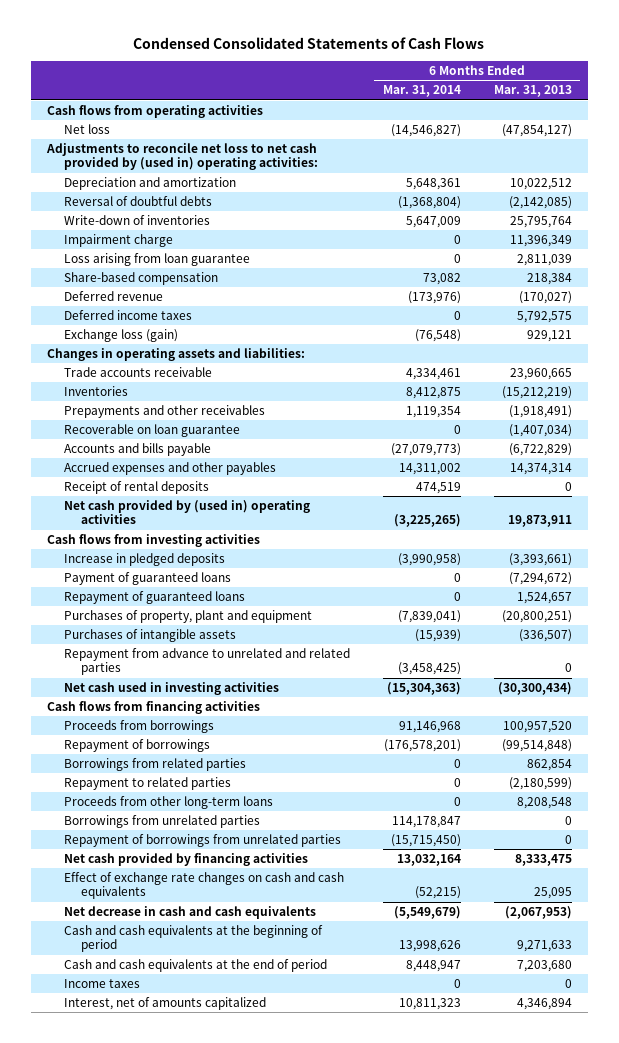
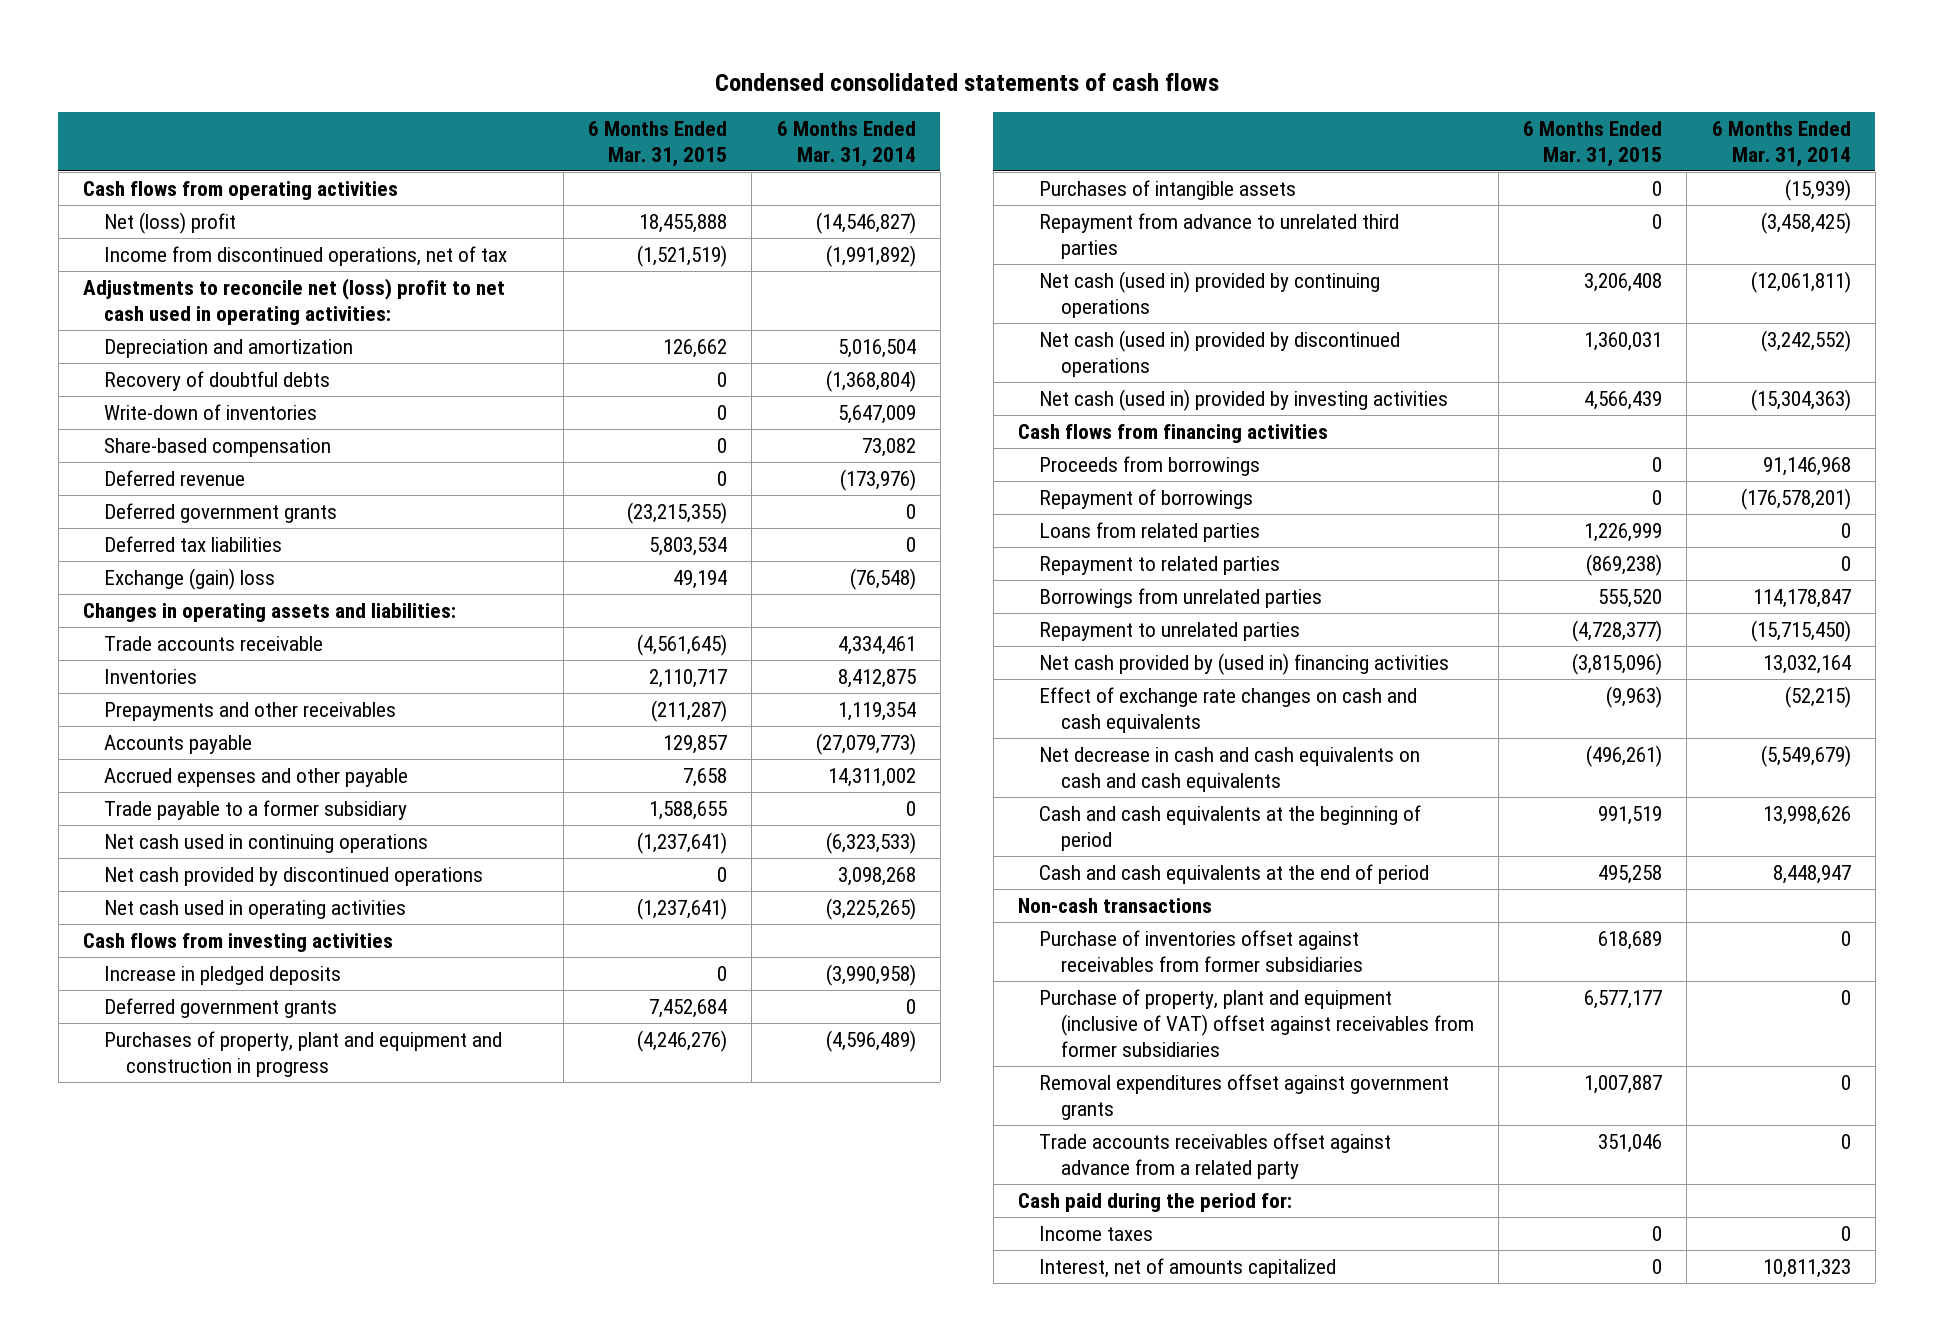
- Condensed Consolidated Statements of Cash Flows
+ Condensed consolidated statements of cash flows
- | 6 Months Ended Mar. 31, 2014 | 6 Months Ended Mar. 31, 2013
+ | 6 Months Ended Mar. 31, 2015 | 6 Months Ended Mar. 31, 2014
- Net loss | (14,546,827) | (47,854,127)
- Adjustments to reconcile net loss to net cash provided by (used in) operating activities:
- Depreciation and amortization | 5,648,361 | 10,022,512
- Reversal of doubtful debts | (1,368,804) | (2,142,085)
+ Net (loss) profit | 18,455,888 | (14,546,827)
+ Income from discontinued operations, net of tax | (1,521,519) | (1,991,892)
+ Adjustments to reconcile net (loss) profit to net cash used in operating activities:
+ Depreciation and amortization | 126,662 | 5,016,504
+ Recovery of doubtful debts | 0 | (1,368,804)
- Impairment charge | 0 | 11,396,349
- Loss arising from loan guarantee | 0 | 2,811,039
- Deferred income taxes | 0 | 5,792,575
- Exchange loss (gain) | (76,548) | 929,121
+ Deferred government grants | (23,215,355) | 0
+ Deferred tax liabilities | 5,803,534 | 0
+ Exchange (gain) loss | 49,194 | (76,548)
- Recoverable on loan guarantee | 0 | (1,407,034)
- Accounts and bills payable | (27,079,773) | (6,722,829)
- Accrued expenses and other payables | 14,311,002 | 14,374,314
- Receipt of rental deposits | 474,519 | 0
- Net cash provided by (used in) operating activities | (3,225,265) | 19,873,911
+ Accounts payable | 129,857 | (27,079,773)
+ Accrued expenses and other payable | 7,658 | 14,311,002
+ Trade payable to a former subsidiary | 1,588,655 | 0
+ Net cash used in continuing operations | (1,237,641) | (6,323,533)
+ Net cash provided by discontinued operations | 0 | 3,098,268
+ Net cash used in operating activities | (1,237,641) | (3,225,265)
- Payment of guaranteed loans | 0 | (7,294,672)
- Repayment of guaranteed loans | 0 | 1,524,657
- Purchases of property, plant and equipment | (7,839,041) | (20,800,251)
+ Deferred government grants | 7,452,684 | 0
+ Purchases of property, plant and equipment and construction in progress | (4,246,276) | (4,596,489)
- Repayment from advance to unrelated and related parties | (3,458,425) | 0
- Net cash used in investing activities | (15,304,363) | (30,300,434)
+ Repayment from advance to unrelated third parties | 0 | (3,458,425)
+ Net cash (used in) provided by continuing operations | 3,206,408 | (12,061,811)
+ Net cash (used in) provided by discontinued operations | 1,360,031 | (3,242,552)
+ Net cash (used in) provided by investing activities | 4,566,439 | (15,304,363)
- Borrowings from related parties | 0 | 862,854
+ Loans from related parties | 1,226,999 | 0
- Proceeds from other long-term loans | 0 | 8,208,548
- Repayment of borrowings from unrelated parties | (15,715,450) | 0
- Net cash provided by financing activities | 13,032,164 | 8,333,475
+ Repayment to unrelated parties | (4,728,377) | (15,715,450)
+ Net cash provided by (used in) financing activities | (3,815,096) | 13,032,164
- Net decrease in cash and cash equivalents | (5,549,679) | (2,067,953)
+ Net decrease in cash and cash equivalents on cash and cash equivalents | (496,261) | (5,549,679)
+ Non-cash transactions
+ Purchase of inventories offset against receivables from former subsidiaries | 618,689 | 0
+ Purchase of property, plant and equipment (inclusive of VAT) offset against receivables from former subsidiaries | 6,577,177 | 0
+ Removal expenditures offset against government grants | 1,007,887 | 0
+ Trade accounts receivables offset against advance from a related party | 351,046 | 0
+ Cash paid during the period for:

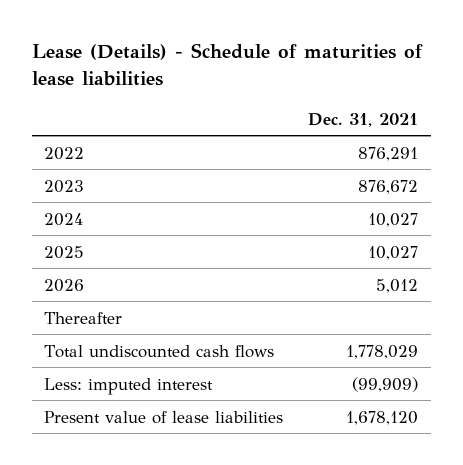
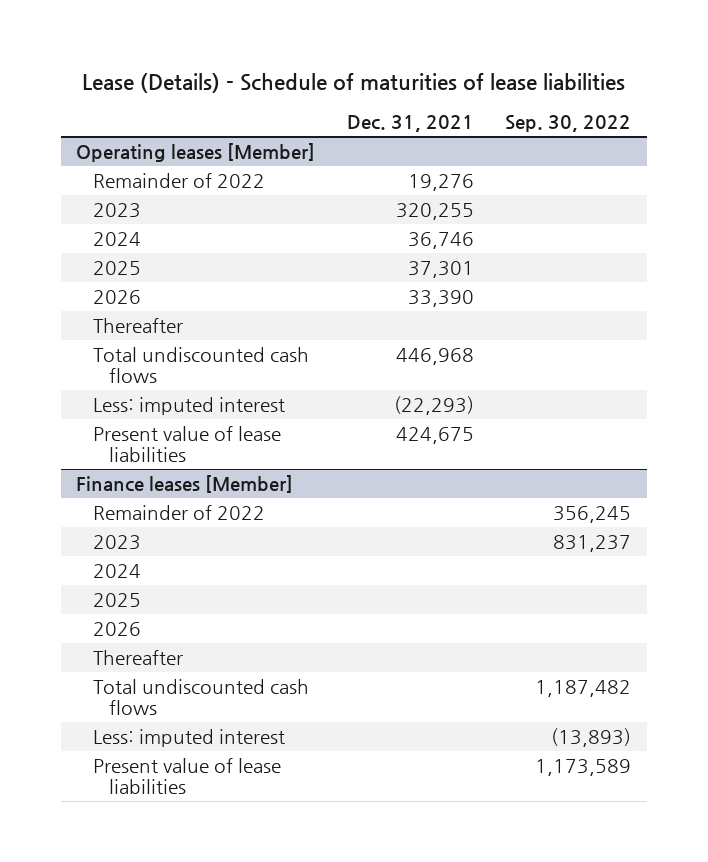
- | Dec. 31, 2021
+ | Dec. 31, 2021 | Sep. 30, 2022
- 2022 | 876,291
- 2023 | 876,672
- 2024 | 10,027
- 2025 | 10,027
- 2026 | 5,012
+ Operating leases [Member]
+ Remainder of 2022 | 19,276 |
+ 2023 | 320,255 |
+ 2024 | 36,746 |
+ 2025 | 37,301 |
+ 2026 | 33,390 |
- Total undiscounted cash flows | 1,778,029
- Less: imputed interest | (99,909)
- Present value of lease liabilities | 1,678,120
+ Total undiscounted cash flows | 446,968 |
+ Less: imputed interest | (22,293) |
+ Present value of lease liabilities | 424,675 |
+ Finance leases [Member]
+ Remainder of 2022 | | 356,245
+ 2023 | | 831,237
+ 2024
+ 2025
+ 2026
+ Thereafter
+ Total undiscounted cash flows | | 1,187,482
+ Less: imputed interest | | (13,893)
+ Present value of lease liabilities | | 1,173,589

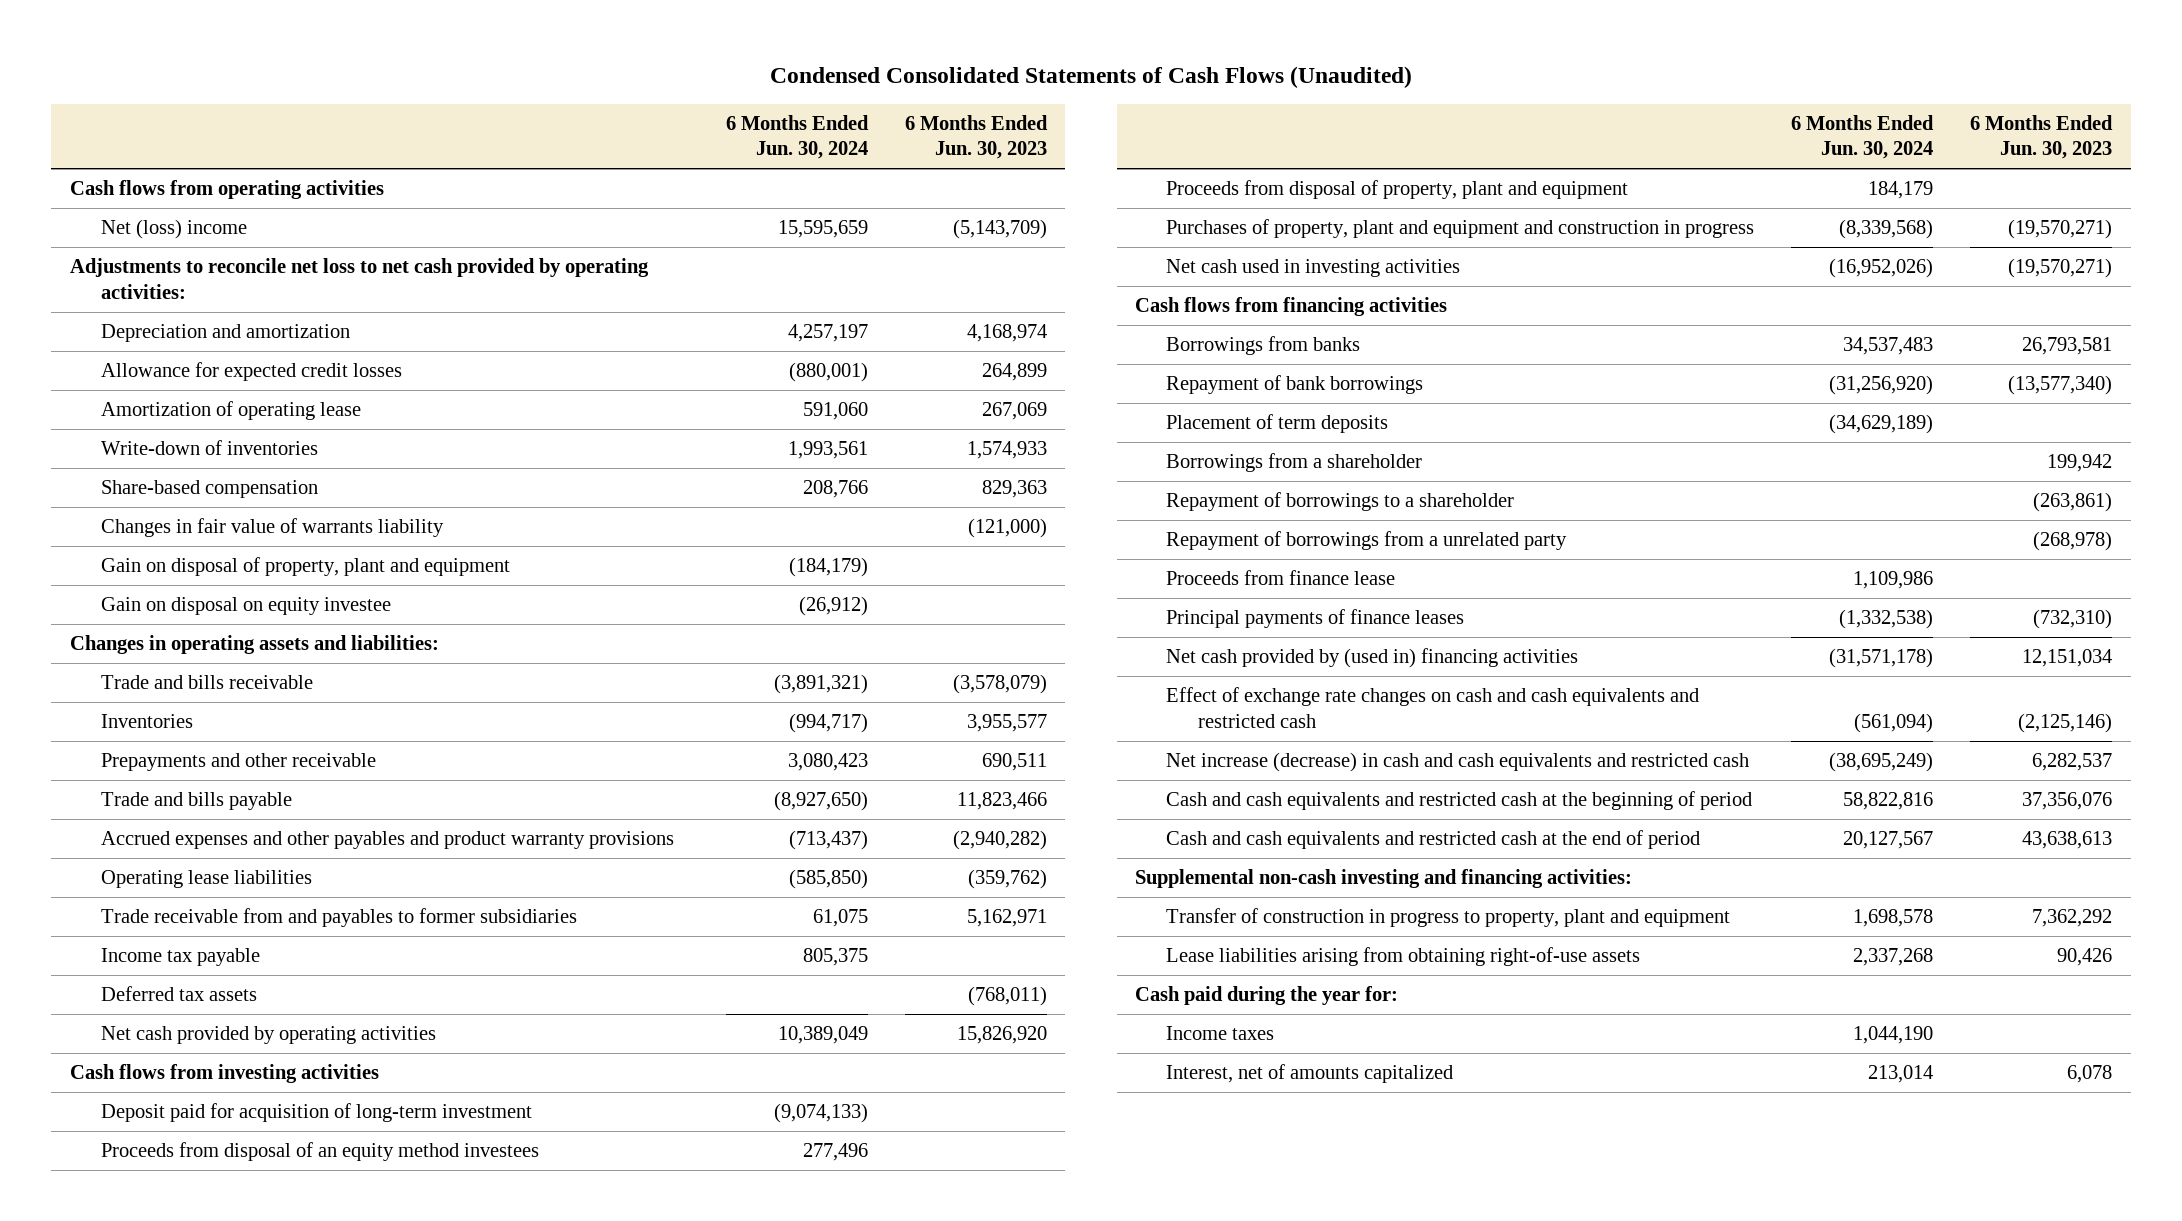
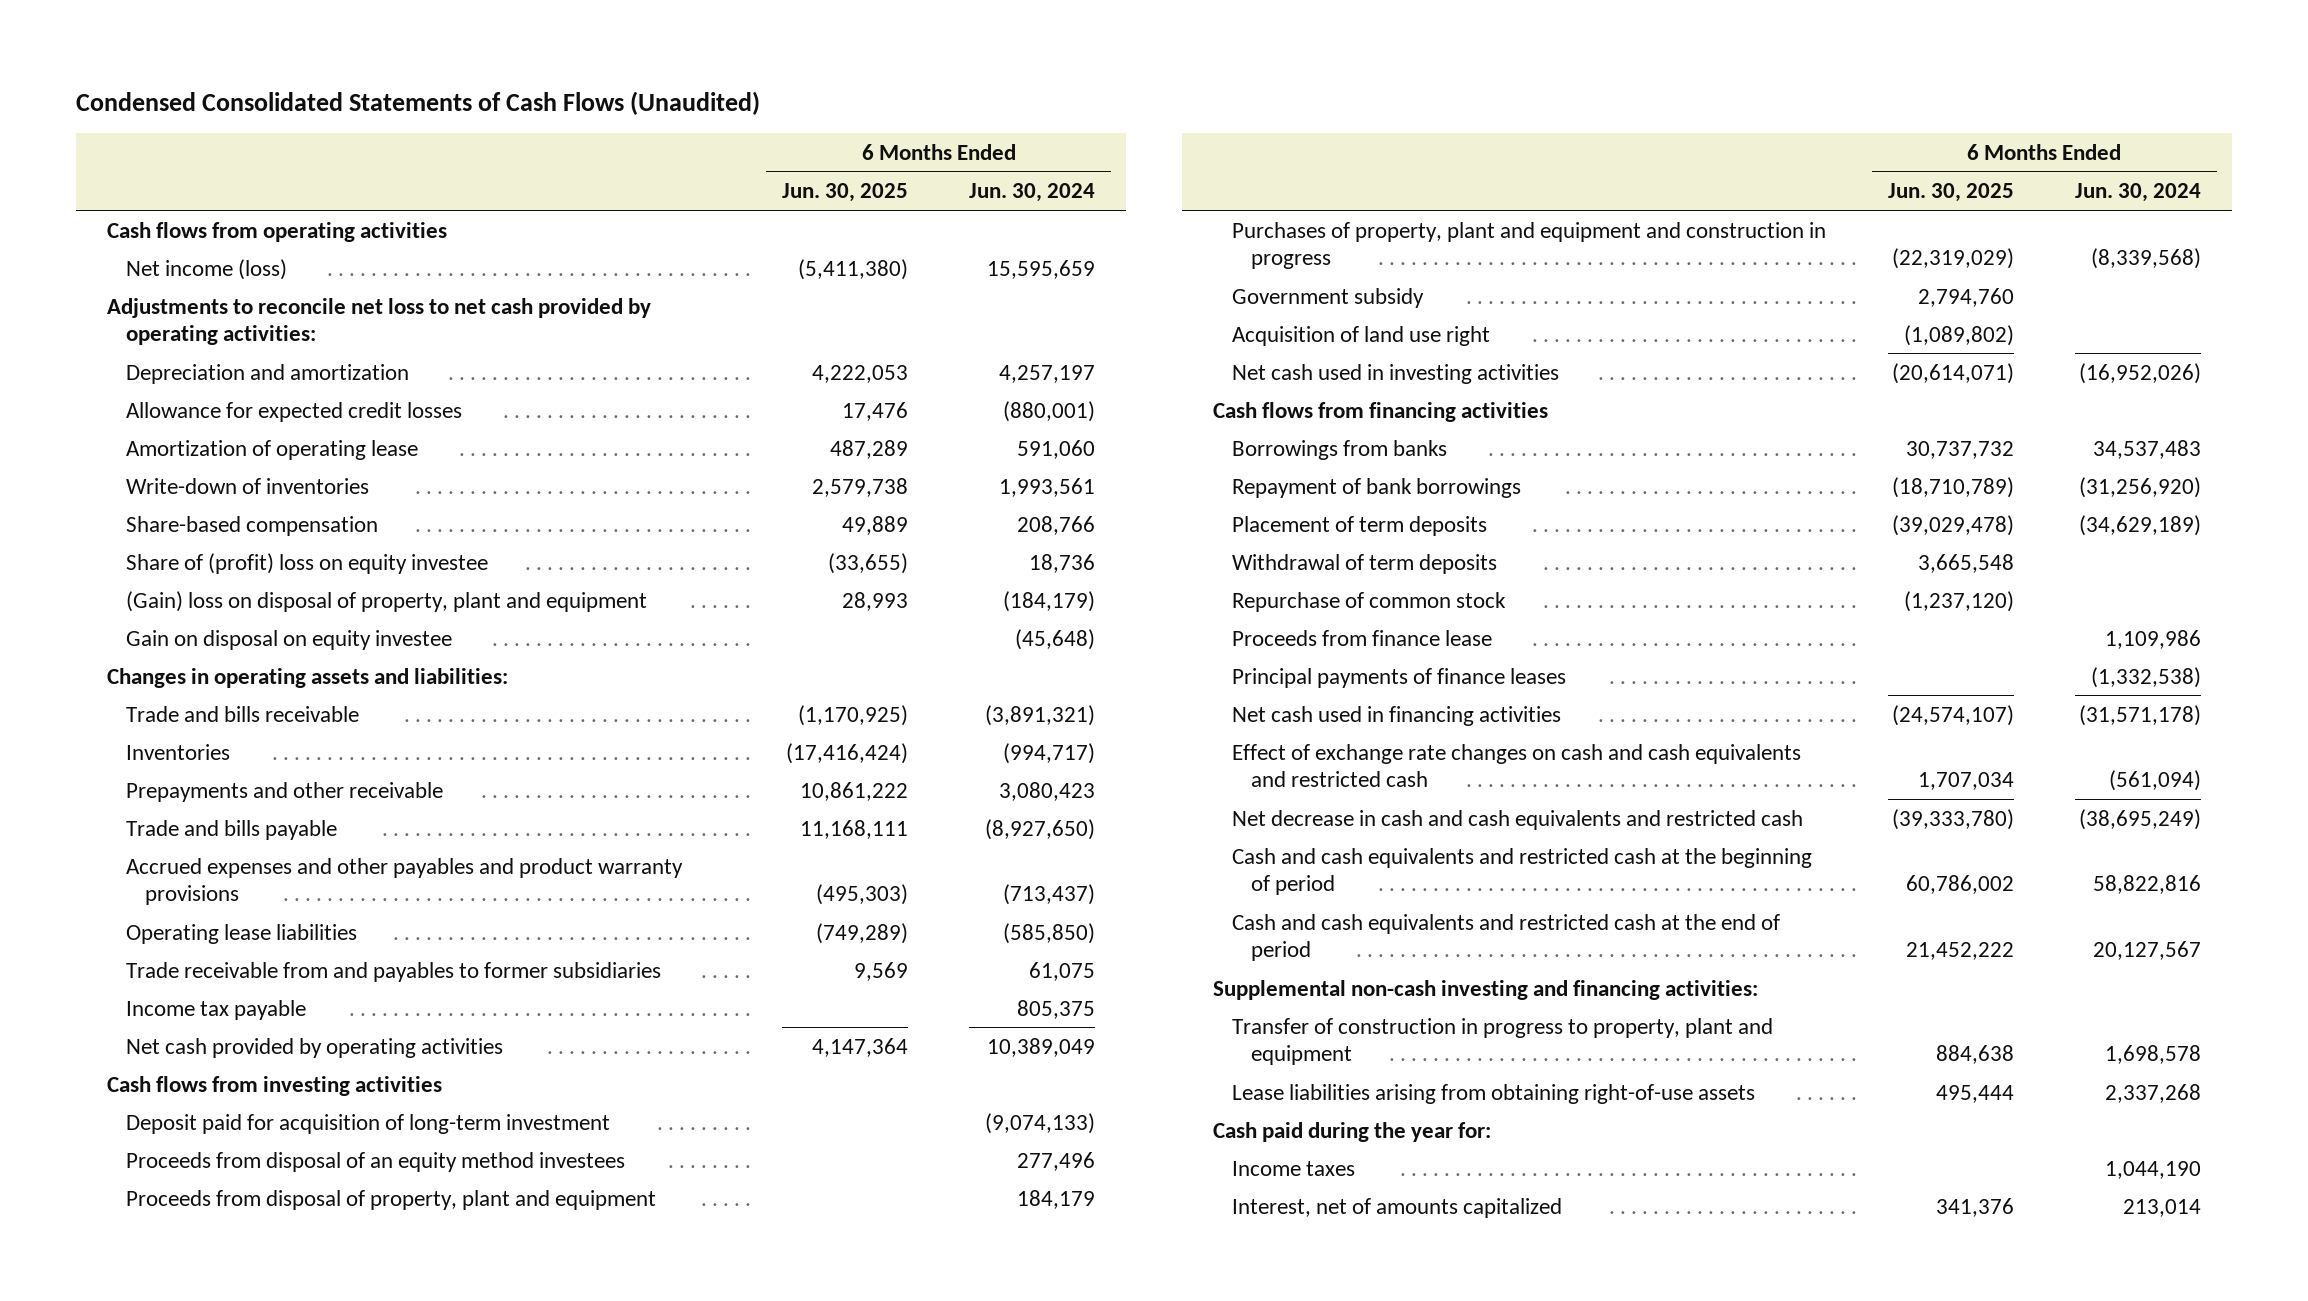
- | 6 Months Ended Jun. 30, 2024 | 6 Months Ended Jun. 30, 2023
+ | 6 Months Ended Jun. 30, 2025 | 6 Months Ended Jun. 30, 2024
- Net (loss) income | 15,595,659 | (5,143,709)
+ Net income (loss) | (5,411,380) | 15,595,659
- Changes in fair value of warrants liability | | (121,000)
- Gain on disposal of property, plant and equipment | (184,179) |
- Gain on disposal on equity investee | (26,912) |
+ Share of (profit) loss on equity investee | (33,655) | 18,736
+ (Gain) loss on disposal of property, plant and equipment | 28,993 | (184,179)
+ Gain on disposal on equity investee | | (45,648)
- Deferred tax assets | | (768,011)
+ Government subsidy | 2,794,760 |
+ Acquisition of land use right | (1,089,802) |
- Borrowings from a shareholder | | 199,942
- Repayment of borrowings to a shareholder | | (263,861)
- Repayment of borrowings from a unrelated party | | (268,978)
+ Withdrawal of term deposits | 3,665,548 |
+ Repurchase of common stock | (1,237,120) |
- Net cash provided by (used in) financing activities | (31,571,178) | 12,151,034
+ Net cash used in financing activities | (24,574,107) | (31,571,178)
- Net increase (decrease) in cash and cash equivalents and restricted cash | (38,695,249) | 6,282,537
+ Net decrease in cash and cash equivalents and restricted cash | (39,333,780) | (38,695,249)

